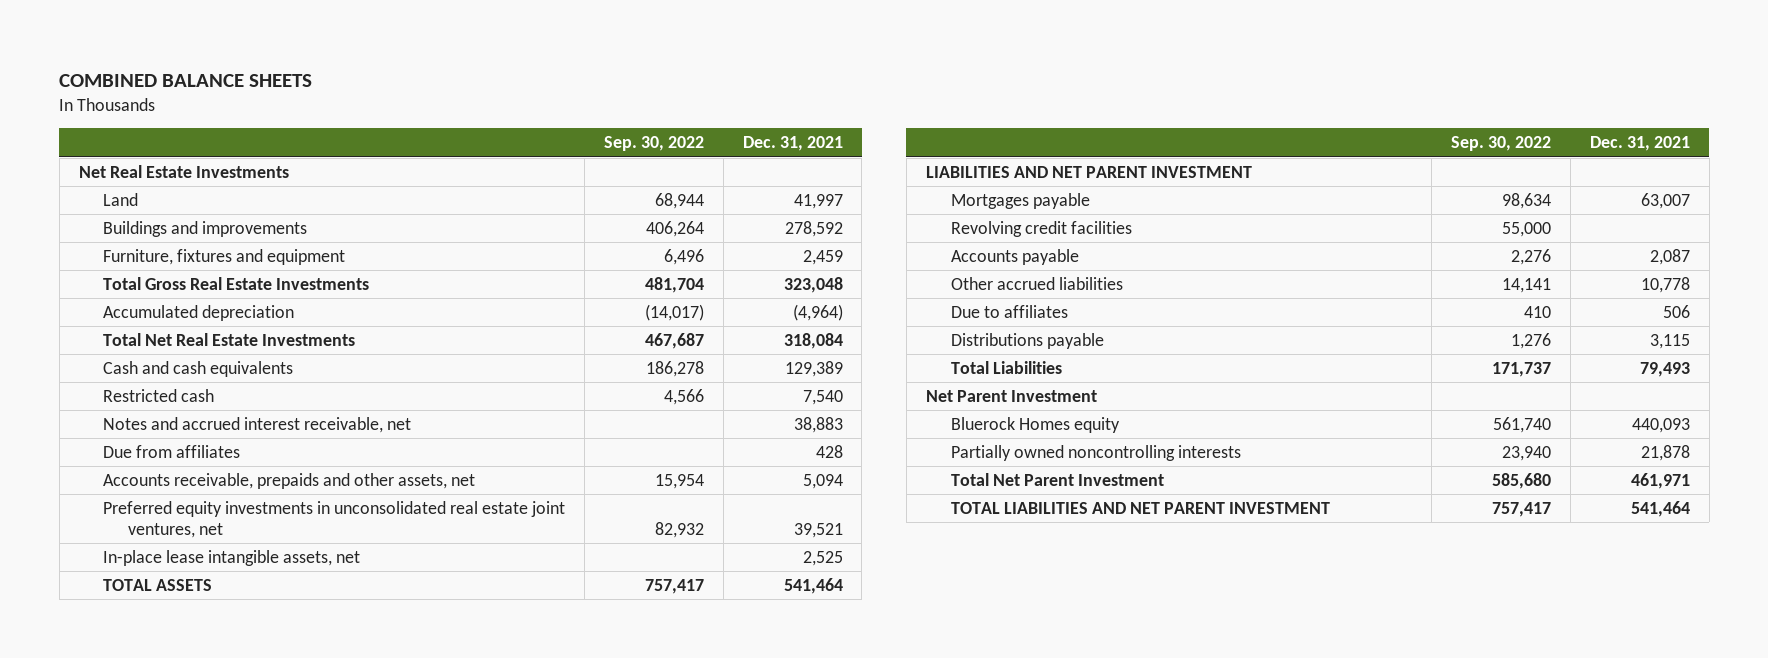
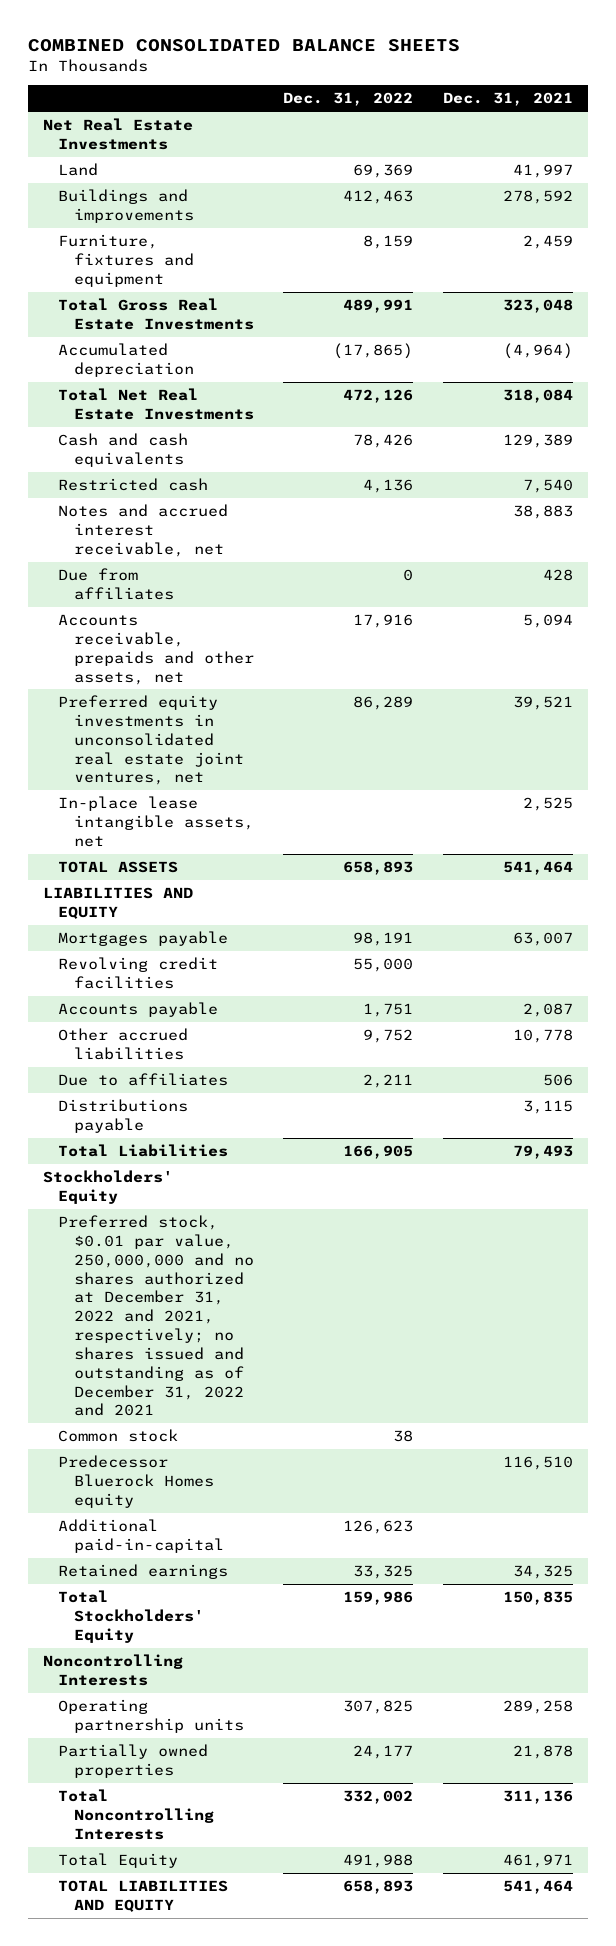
- COMBINED BALANCE SHEETS
+ COMBINED CONSOLIDATED BALANCE SHEETS
- | Sep. 30, 2022 | Dec. 31, 2021
+ | Dec. 31, 2022 | Dec. 31, 2021
- LIABILITIES AND NET PARENT INVESTMENT
+ LIABILITIES AND EQUITY
- Net Parent Investment
- Bluerock Homes equity | 561,740 | 440,093
- Partially owned noncontrolling interests | 23,940 | 21,878
- Total Net Parent Investment | 585,680 | 461,971
- TOTAL LIABILITIES AND NET PARENT INVESTMENT | 757,417 | 541,464
+ Stockholders' Equity
+ Preferred stock, $0.01 par value, 250,000,000 and no shares authorized at December 31, 2022 and 2021, respectively; no shares issued and outstanding as of December 31, 2022 and 2021
+ Common stock | 38 |
+ Predecessor Bluerock Homes equity | | 116,510
+ Additional paid-in-capital | 126,623 |
+ Retained earnings | 33,325 | 34,325
+ Total Stockholders' Equity | 159,986 | 150,835
+ Noncontrolling Interests
+ Operating partnership units | 307,825 | 289,258
+ Partially owned properties | 24,177 | 21,878
+ Total Noncontrolling Interests | 332,002 | 311,136
+ Total Equity | 491,988 | 461,971
+ TOTAL LIABILITIES AND EQUITY | 658,893 | 541,464

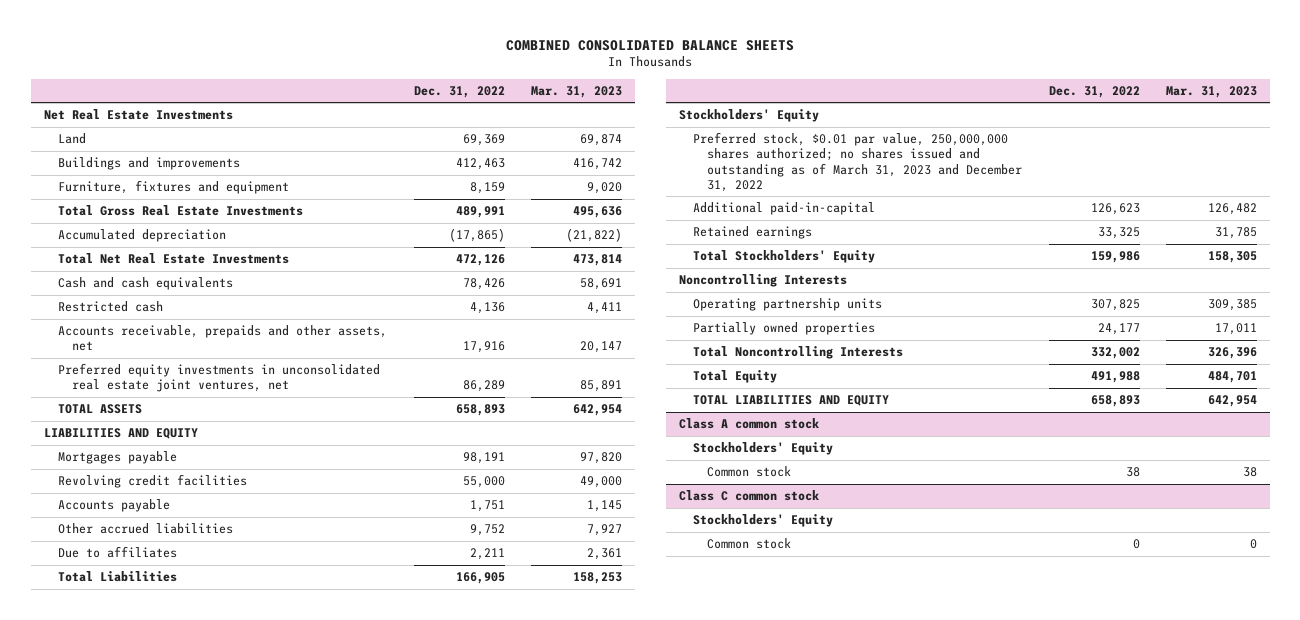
- | Dec. 31, 2022 | Dec. 31, 2021
+ | Dec. 31, 2022 | Mar. 31, 2023
- Notes and accrued interest receivable, net | | 38,883
- Due from affiliates | 0 | 428
- In-place lease intangible assets, net | | 2,525
- Distributions payable | | 3,115
- Preferred stock, $0.01 par value, 250,000,000 and no shares authorized at December 31, 2022 and 2021, respectively; no shares issued and outstanding as of December 31, 2022 and 2021
- Common stock | 38 |
- Predecessor Bluerock Homes equity | | 116,510
+ Preferred stock, $0.01 par value, 250,000,000 shares authorized; no shares issued and outstanding as of March 31, 2023 and December 31, 2022
+ Class A common stock
+ Stockholders' Equity
+ Common stock | 38 | 38
+ Class C common stock
+ Stockholders' Equity
+ Common stock | 0 | 0

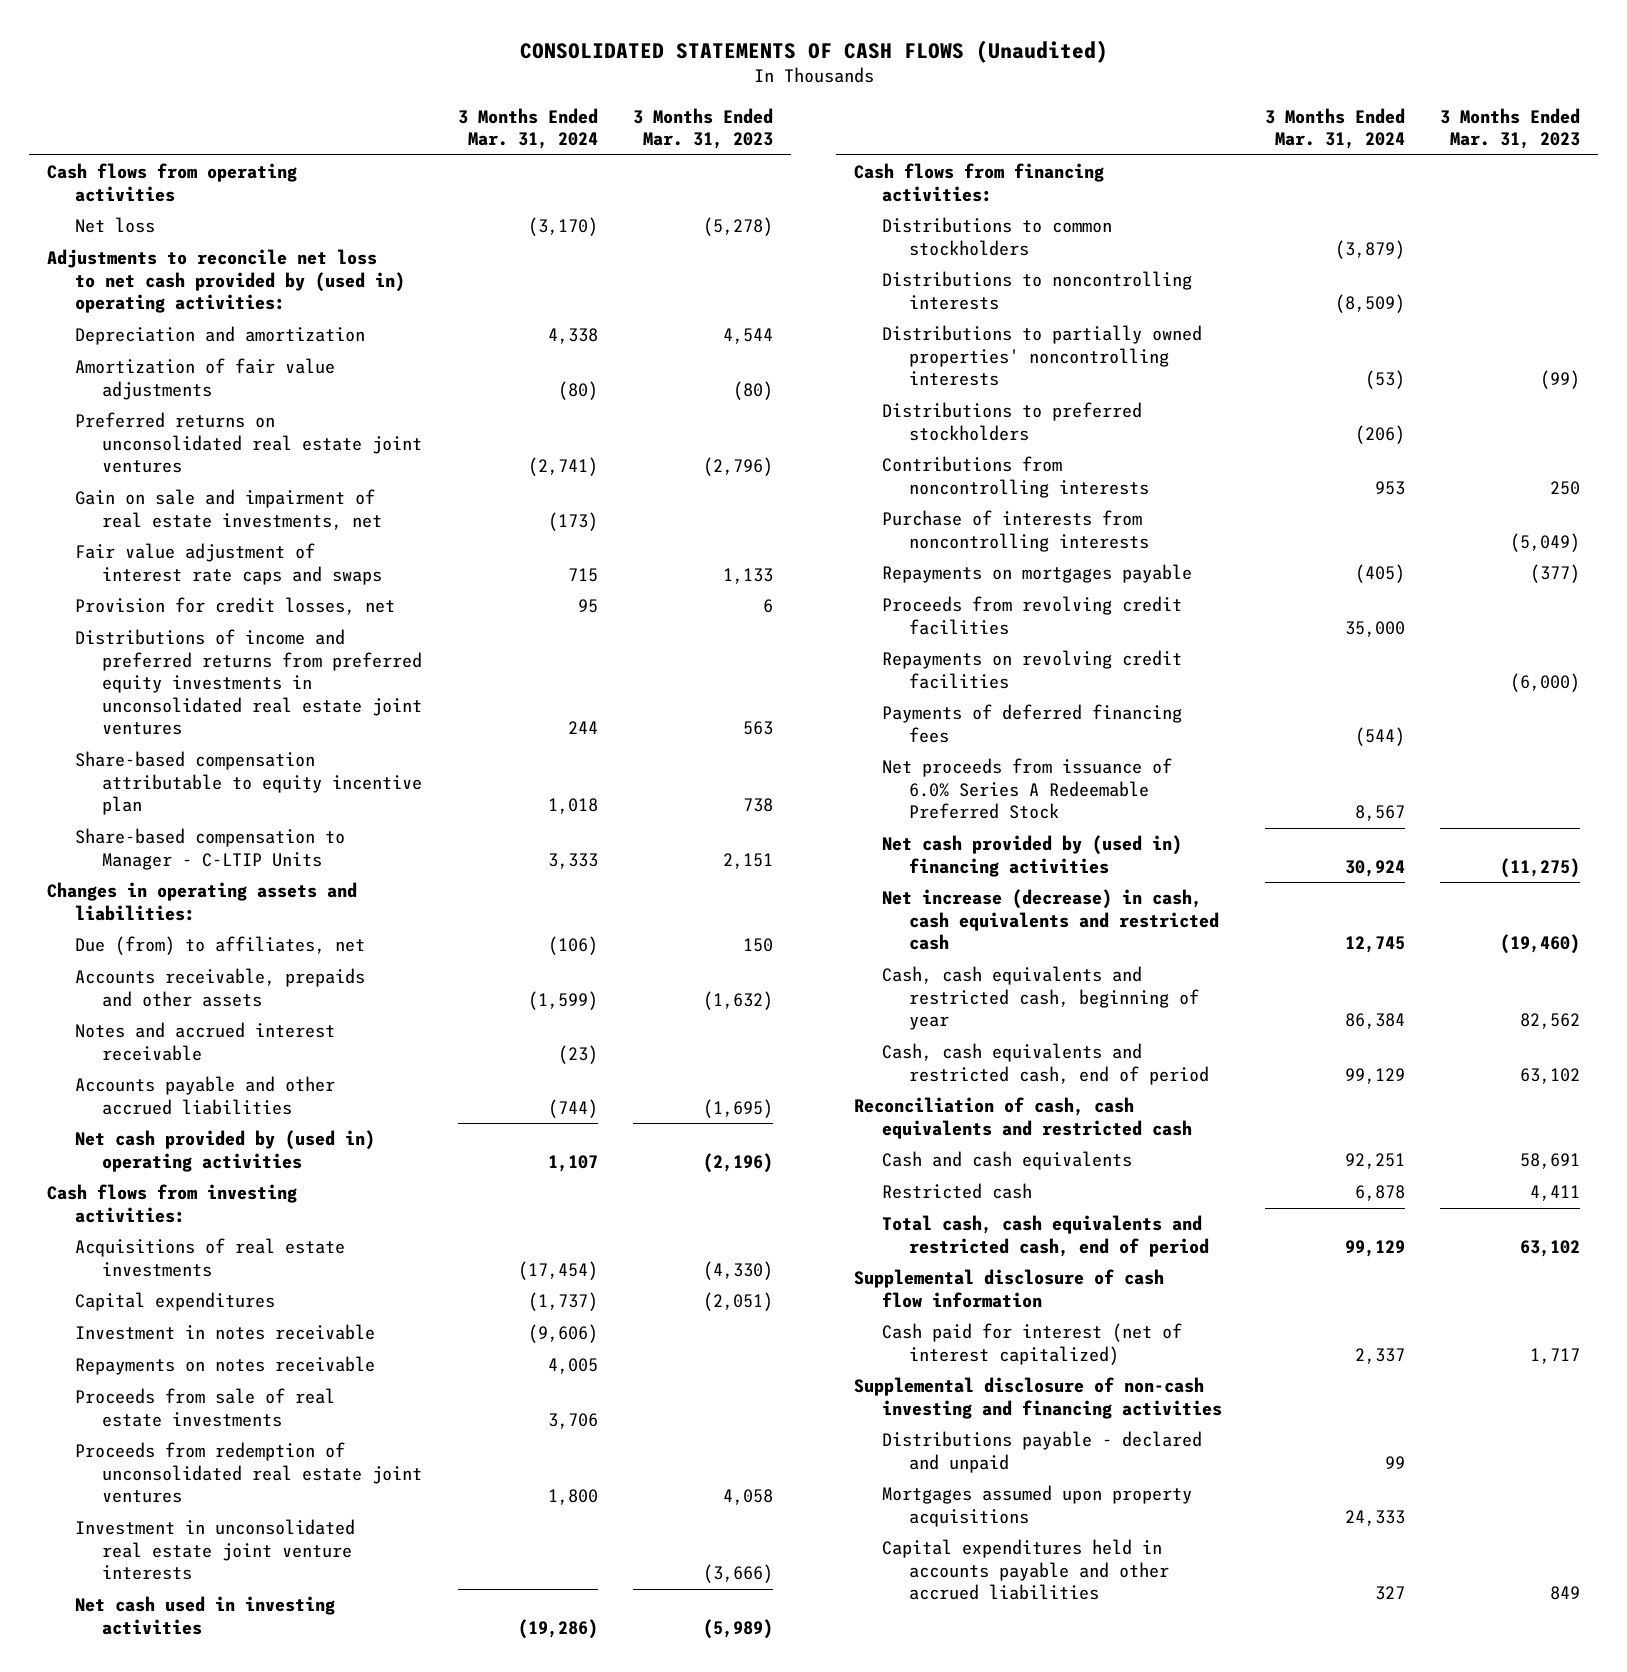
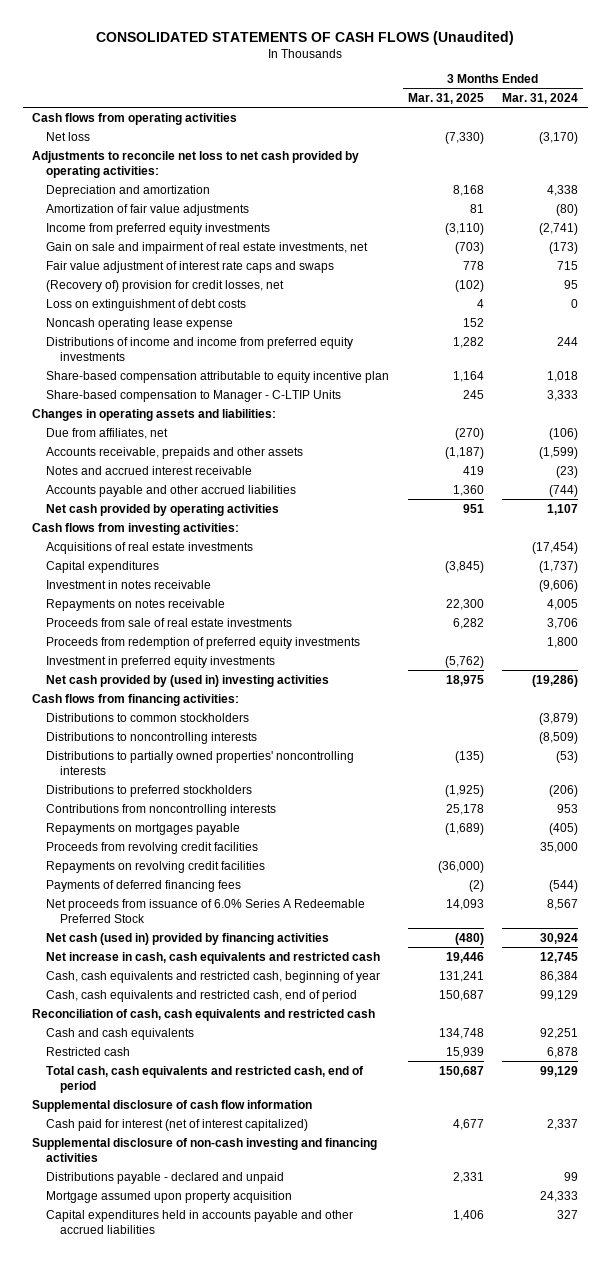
- | 3 Months Ended Mar. 31, 2024 | 3 Months Ended Mar. 31, 2023
+ | 3 Months Ended Mar. 31, 2025 | 3 Months Ended Mar. 31, 2024
- Adjustments to reconcile net loss to net cash provided by (used in) operating activities:
+ Adjustments to reconcile net loss to net cash provided by operating activities:
- Preferred returns on unconsolidated real estate joint ventures | (2,741) | (2,796)
+ Income from preferred equity investments | (3,110) | (2,741)
- Provision for credit losses, net | 95 | 6
- Distributions of income and preferred returns from preferred equity investments in unconsolidated real estate joint ventures | 244 | 563
+ (Recovery of) provision for credit losses, net | (102) | 95
+ Loss on extinguishment of debt costs | 4 | 0
+ Noncash operating lease expense | 152 |
+ Distributions of income and income from preferred equity investments | 1,282 | 244
- Due (from) to affiliates, net | (106) | 150
+ Due from affiliates, net | (270) | (106)
- Net cash provided by (used in) operating activities | 1,107 | (2,196)
+ Net cash provided by operating activities | 951 | 1,107
- Proceeds from redemption of unconsolidated real estate joint ventures | 1,800 | 4,058
- Investment in unconsolidated real estate joint venture interests | | (3,666)
- Net cash used in investing activities | (19,286) | (5,989)
+ Proceeds from redemption of preferred equity investments | | 1,800
+ Investment in preferred equity investments | (5,762) |
+ Net cash provided by (used in) investing activities | 18,975 | (19,286)
- Purchase of interests from noncontrolling interests | | (5,049)
- Net cash provided by (used in) financing activities | 30,924 | (11,275)
- Net increase (decrease) in cash, cash equivalents and restricted cash | 12,745 | (19,460)
+ Net cash (used in) provided by financing activities | (480) | 30,924
+ Net increase in cash, cash equivalents and restricted cash | 19,446 | 12,745
- Mortgages assumed upon property acquisitions | 24,333 |
+ Mortgage assumed upon property acquisition | | 24,333

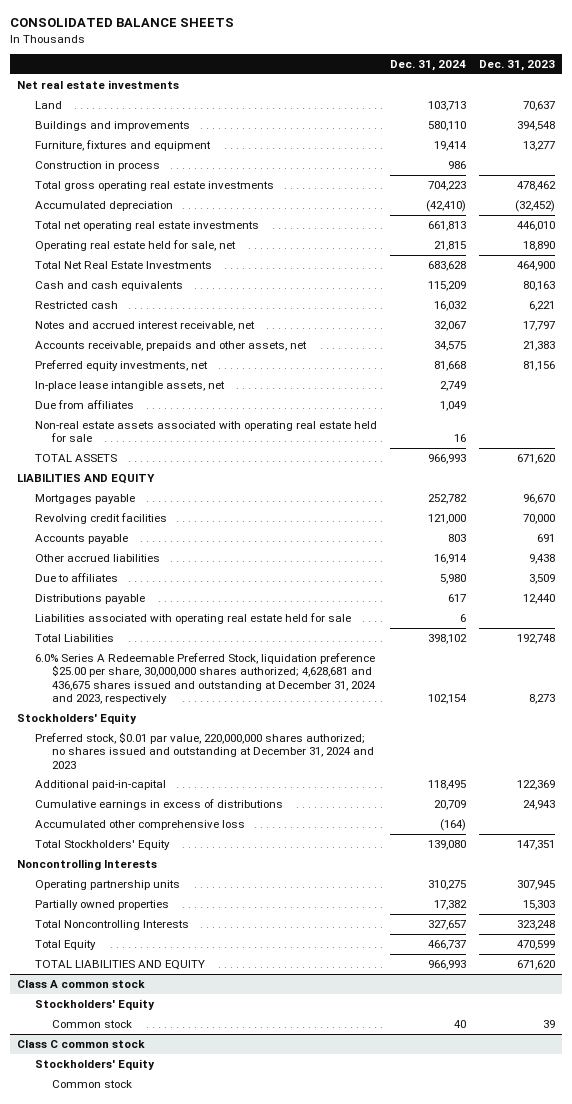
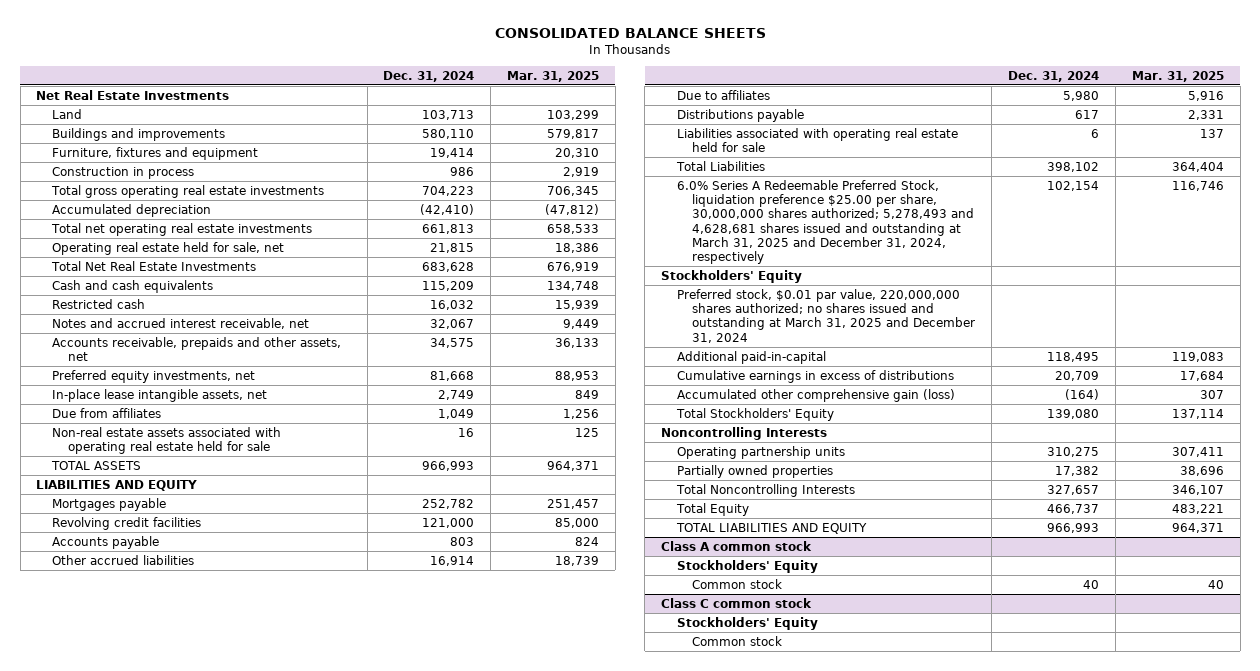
- | Dec. 31, 2024 | Dec. 31, 2023
+ | Dec. 31, 2024 | Mar. 31, 2025
- Net real estate investments
+ Net Real Estate Investments
- 6.0% Series A Redeemable Preferred Stock, liquidation preference $25.00 per share, 30,000,000 shares authorized; 4,628,681 and 436,675 shares issued and outstanding at December 31, 2024 and 2023, respectively | 102,154 | 8,273
+ 6.0% Series A Redeemable Preferred Stock, liquidation preference $25.00 per share, 30,000,000 shares authorized; 5,278,493 and 4,628,681 shares issued and outstanding at March 31, 2025 and December 31, 2024, respectively | 102,154 | 116,746
- Preferred stock, $0.01 par value, 220,000,000 shares authorized; no shares issued and outstanding at December 31, 2024 and 2023
+ Preferred stock, $0.01 par value, 220,000,000 shares authorized; no shares issued and outstanding at March 31, 2025 and December 31, 2024
- Accumulated other comprehensive loss | (164) |
+ Accumulated other comprehensive gain (loss) | (164) | 307

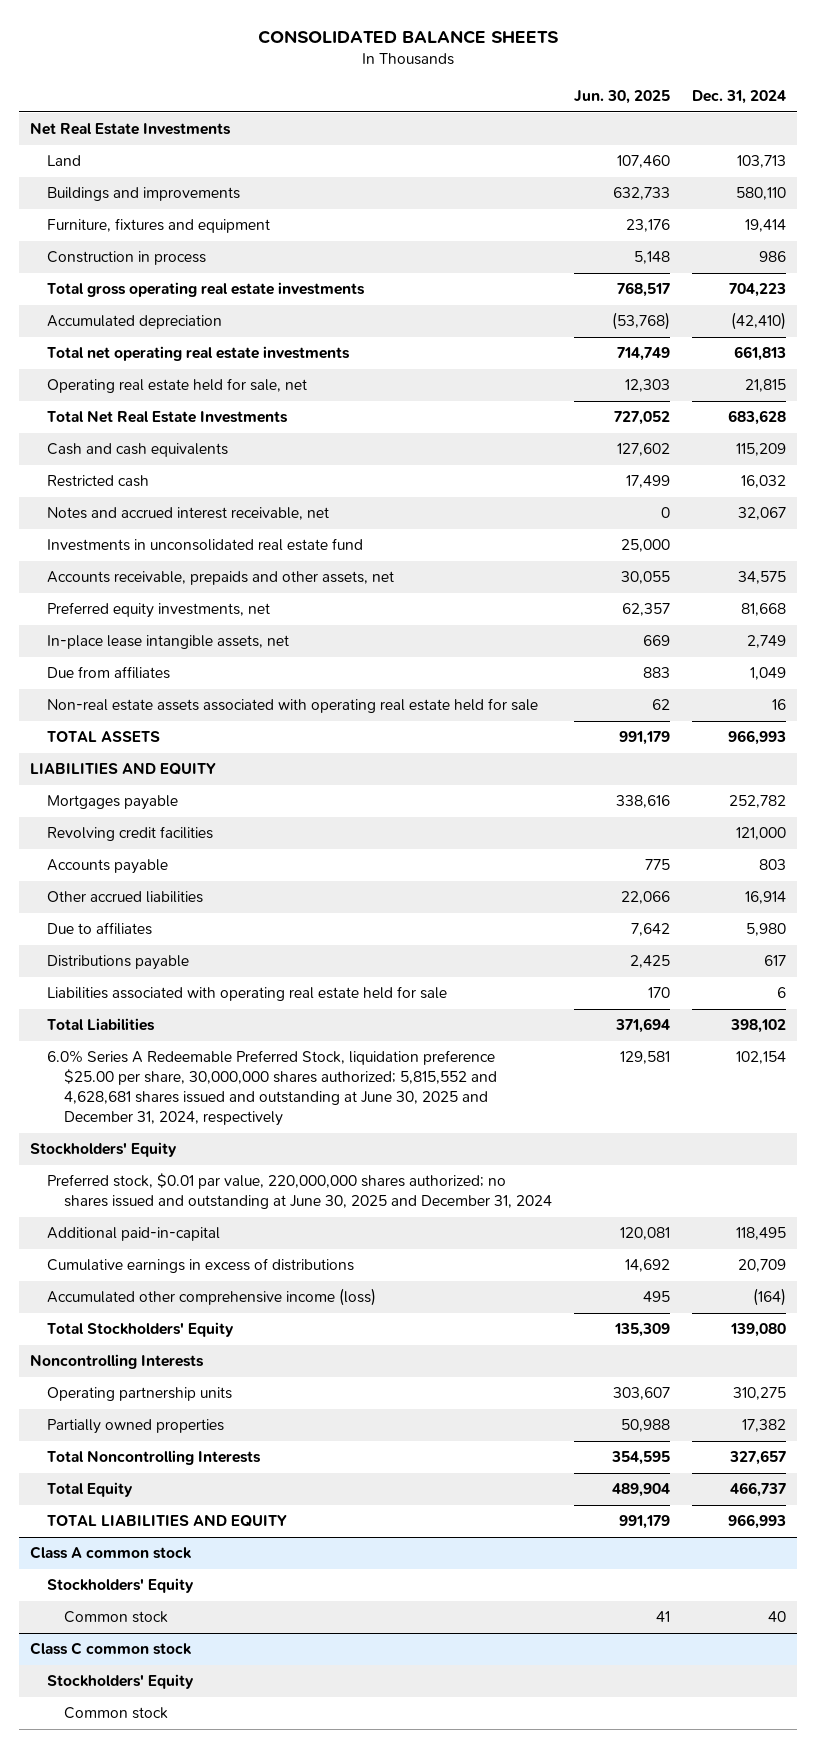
- | Dec. 31, 2024 | Mar. 31, 2025
+ | Jun. 30, 2025 | Dec. 31, 2024
+ Investments in unconsolidated real estate fund | 25,000 |
- 6.0% Series A Redeemable Preferred Stock, liquidation preference $25.00 per share, 30,000,000 shares authorized; 5,278,493 and 4,628,681 shares issued and outstanding at March 31, 2025 and December 31, 2024, respectively | 102,154 | 116,746
+ 6.0% Series A Redeemable Preferred Stock, liquidation preference $25.00 per share, 30,000,000 shares authorized; 5,815,552 and 4,628,681 shares issued and outstanding at June 30, 2025 and December 31, 2024, respectively | 129,581 | 102,154
- Preferred stock, $0.01 par value, 220,000,000 shares authorized; no shares issued and outstanding at March 31, 2025 and December 31, 2024
+ Preferred stock, $0.01 par value, 220,000,000 shares authorized; no shares issued and outstanding at June 30, 2025 and December 31, 2024
- Accumulated other comprehensive gain (loss) | (164) | 307
+ Accumulated other comprehensive income (loss) | 495 | (164)

